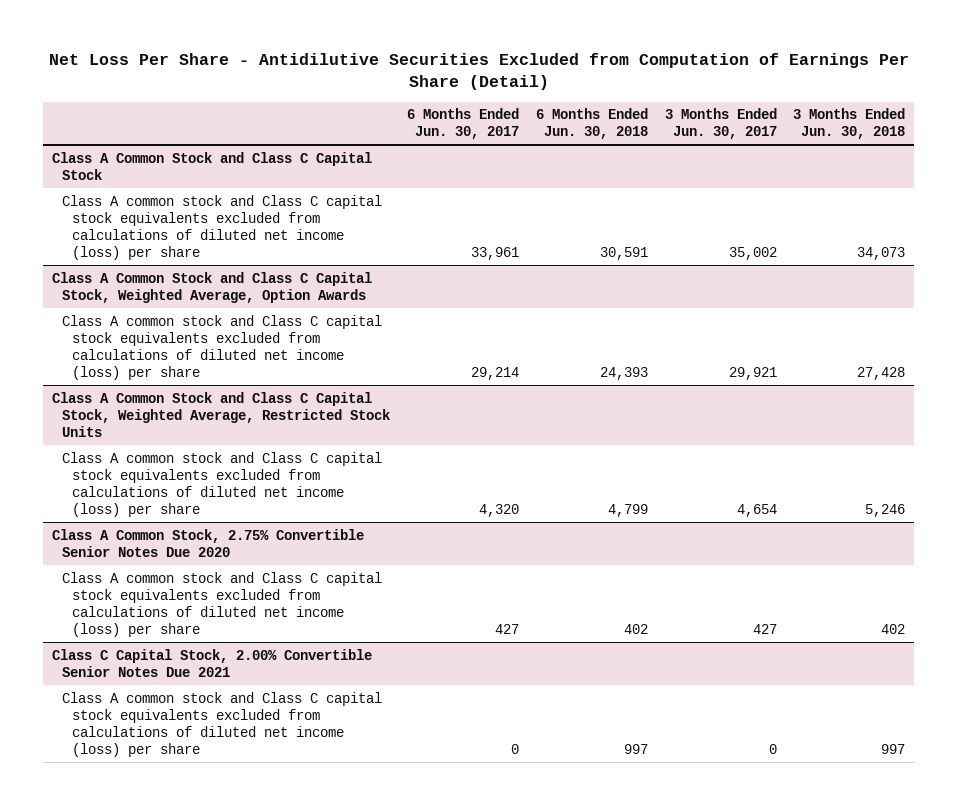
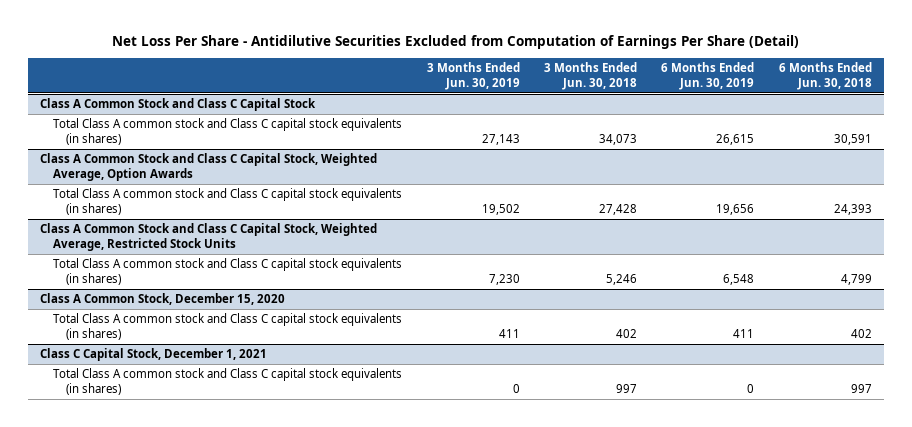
- | 6 Months Ended Jun. 30, 2017 | 6 Months Ended Jun. 30, 2018 | 3 Months Ended Jun. 30, 2017 | 3 Months Ended Jun. 30, 2018
+ | 3 Months Ended Jun. 30, 2019 | 3 Months Ended Jun. 30, 2018 | 6 Months Ended Jun. 30, 2019 | 6 Months Ended Jun. 30, 2018
@ Class A Common Stock and Class C Capital Stock
- Class A common stock and Class C capital stock equivalents excluded from calculations of diluted net income (loss) per share | 33,961 | 30,591 | 35,002 | 34,073
+ Total Class A common stock and Class C capital stock equivalents (in shares) | 27,143 | 34,073 | 26,615 | 30,591
@ Class A Common Stock and Class C Capital Stock, Weighted Average, Option Awards
- Class A common stock and Class C capital stock equivalents excluded from calculations of diluted net income (loss) per share | 29,214 | 24,393 | 29,921 | 27,428
+ Total Class A common stock and Class C capital stock equivalents (in shares) | 19,502 | 27,428 | 19,656 | 24,393
@ Class A Common Stock and Class C Capital Stock, Weighted Average, Restricted Stock Units
- Class A common stock and Class C capital stock equivalents excluded from calculations of diluted net income (loss) per share | 4,320 | 4,799 | 4,654 | 5,246
- Class A Common Stock, 2.75% Convertible Senior Notes Due 2020
- Class A common stock and Class C capital stock equivalents excluded from calculations of diluted net income (loss) per share | 427 | 402 | 427 | 402
- Class C Capital Stock, 2.00% Convertible Senior Notes Due 2021
- Class A common stock and Class C capital stock equivalents excluded from calculations of diluted net income (loss) per share | 0 | 997 | 0 | 997
@ Class A Common Stock and Class C Capital Stock, Weighted Average, Restricted Stock Units
+ Total Class A common stock and Class C capital stock equivalents (in shares) | 7,230 | 5,246 | 6,548 | 4,799
+ Class A Common Stock, December 15, 2020
+ Total Class A common stock and Class C capital stock equivalents (in shares) | 411 | 402 | 411 | 402
+ Class C Capital Stock, December 1, 2021
+ Total Class A common stock and Class C capital stock equivalents (in shares) | 0 | 997 | 0 | 997

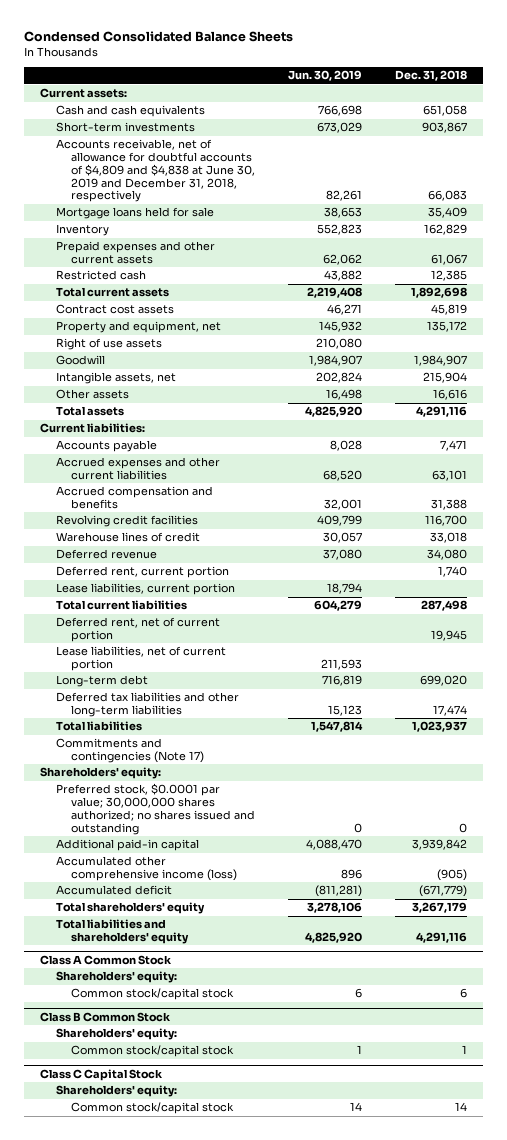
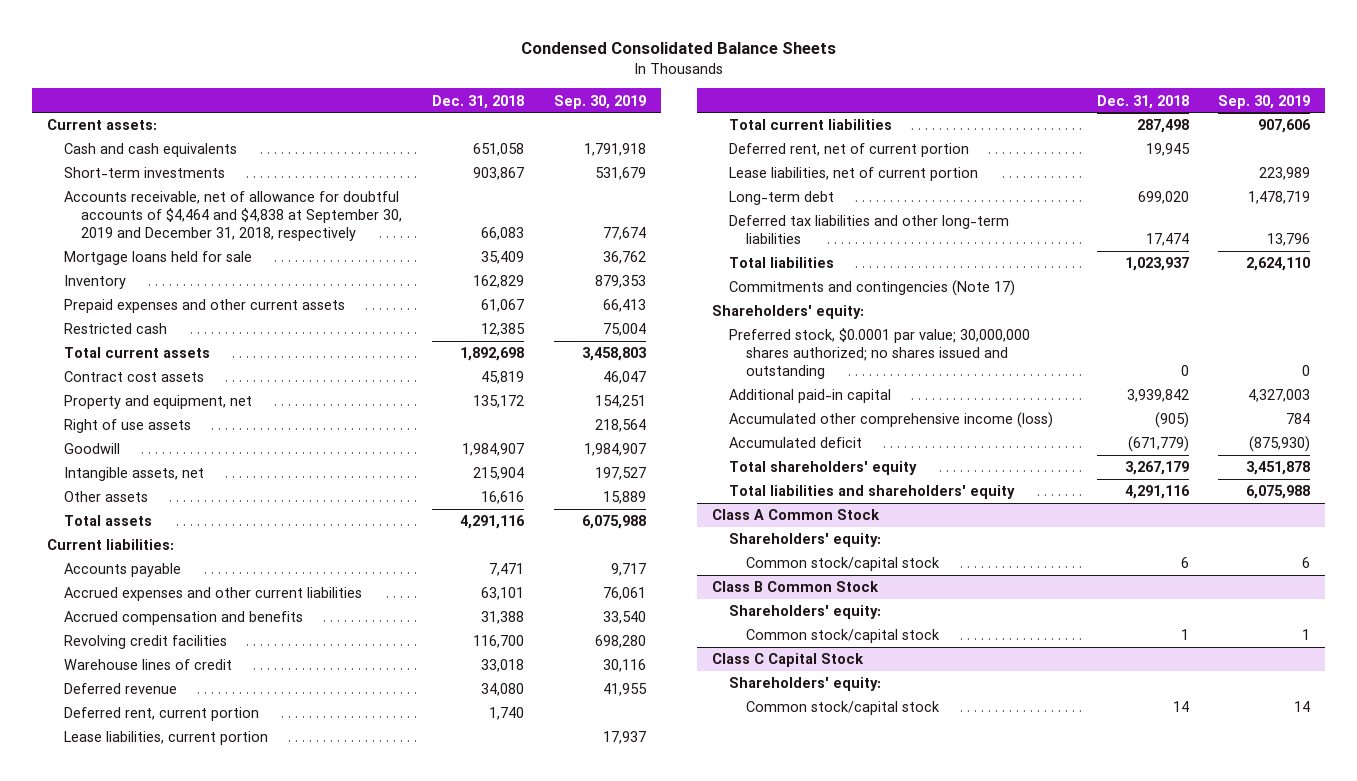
- | Jun. 30, 2019 | Dec. 31, 2018
+ | Dec. 31, 2018 | Sep. 30, 2019
- Accounts receivable, net of allowance for doubtful accounts of $4,809 and $4,838 at June 30, 2019 and December 31, 2018, respectively | 82,261 | 66,083
+ Accounts receivable, net of allowance for doubtful accounts of $4,464 and $4,838 at September 30, 2019 and December 31, 2018, respectively | 66,083 | 77,674

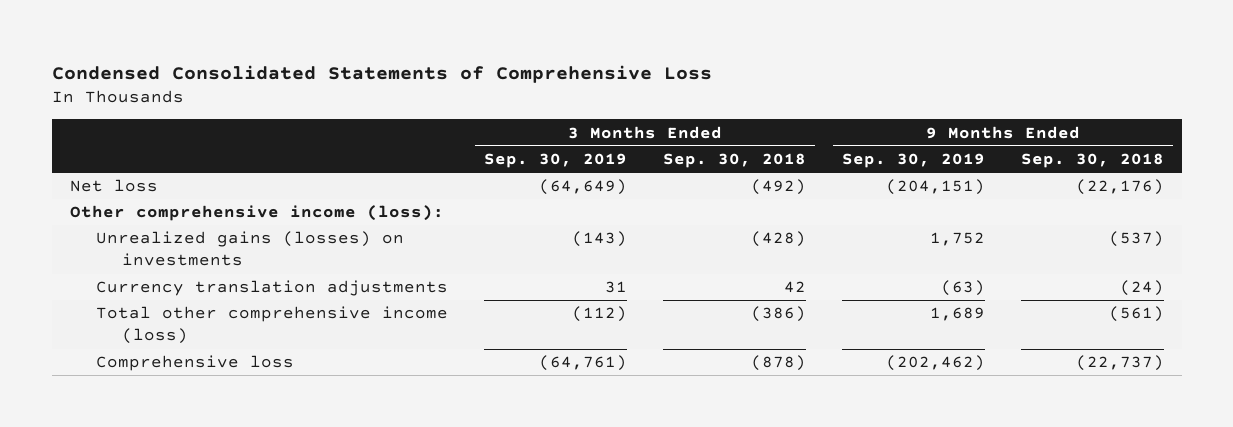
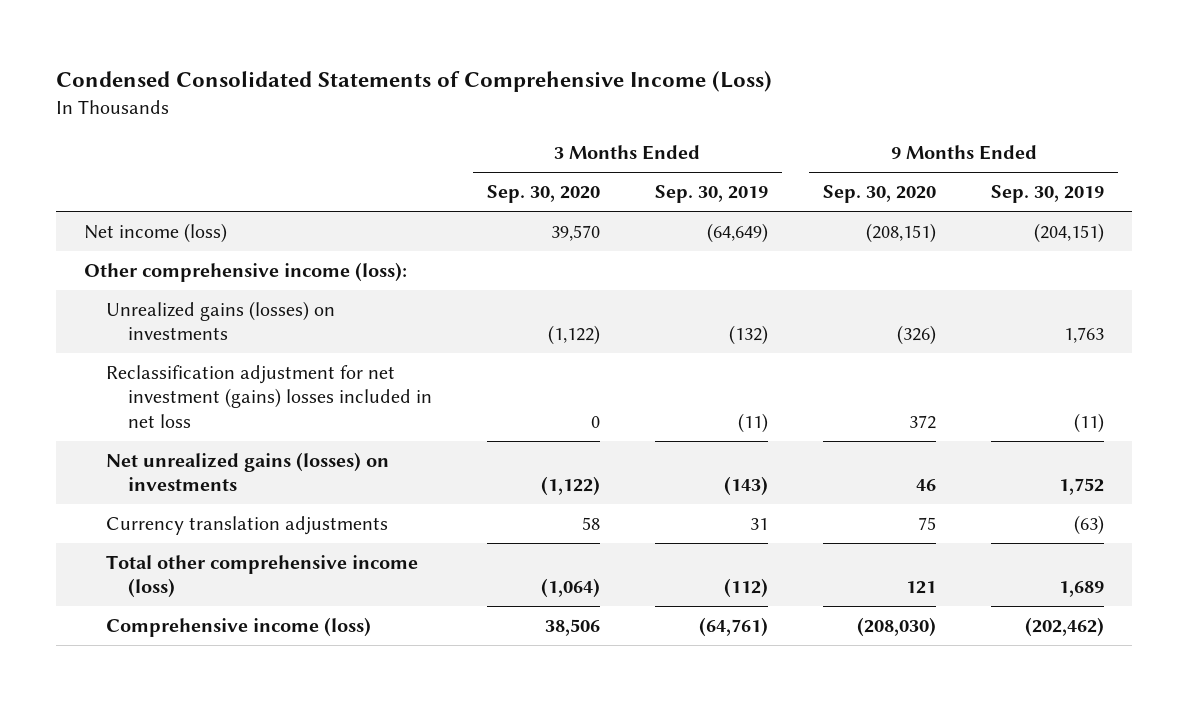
- Condensed Consolidated Statements of Comprehensive Loss
+ Condensed Consolidated Statements of Comprehensive Income (Loss)
- | 3 Months Ended Sep. 30, 2019 | 3 Months Ended Sep. 30, 2018 | 9 Months Ended Sep. 30, 2019 | 9 Months Ended Sep. 30, 2018
+ | 3 Months Ended Sep. 30, 2020 | 3 Months Ended Sep. 30, 2019 | 9 Months Ended Sep. 30, 2020 | 9 Months Ended Sep. 30, 2019
- Net loss | (64,649) | (492) | (204,151) | (22,176)
+ Net income (loss) | 39,570 | (64,649) | (208,151) | (204,151)
- Unrealized gains (losses) on investments | (143) | (428) | 1,752 | (537)
+ Unrealized gains (losses) on investments | (1,122) | (132) | (326) | 1,763
+ Reclassification adjustment for net investment (gains) losses included in net loss | 0 | (11) | 372 | (11)
+ Net unrealized gains (losses) on investments | (1,122) | (143) | 46 | 1,752
- Comprehensive loss | (64,761) | (878) | (202,462) | (22,737)
+ Comprehensive income (loss) | 38,506 | (64,761) | (208,030) | (202,462)

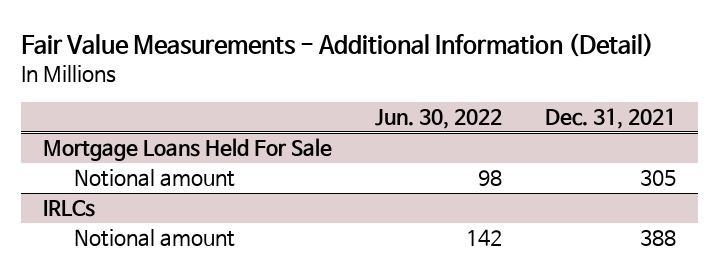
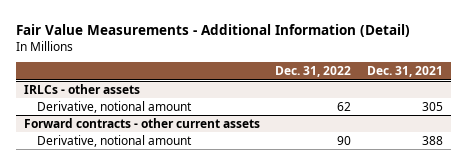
- | Jun. 30, 2022 | Dec. 31, 2021
+ | Dec. 31, 2022 | Dec. 31, 2021
- Mortgage Loans Held For Sale
- Notional amount | 98 | 305
- IRLCs
- Notional amount | 142 | 388
+ IRLCs - other assets
+ Derivative, notional amount | 62 | 305
+ Forward contracts - other current assets
+ Derivative, notional amount | 90 | 388

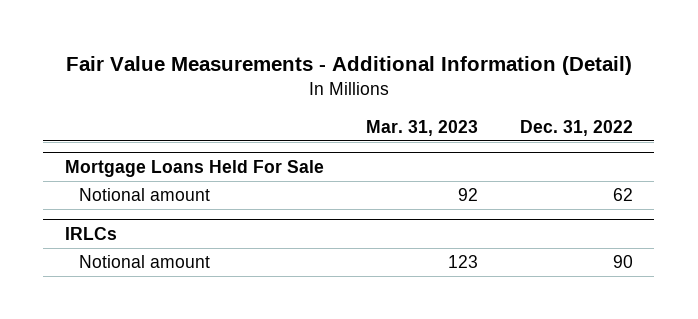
- | Dec. 31, 2022 | Dec. 31, 2021
+ | Mar. 31, 2023 | Dec. 31, 2022
- IRLCs - other assets
- Derivative, notional amount | 62 | 305
- Forward contracts - other current assets
- Derivative, notional amount | 90 | 388
+ Mortgage Loans Held For Sale
+ Notional amount | 92 | 62
+ IRLCs
+ Notional amount | 123 | 90

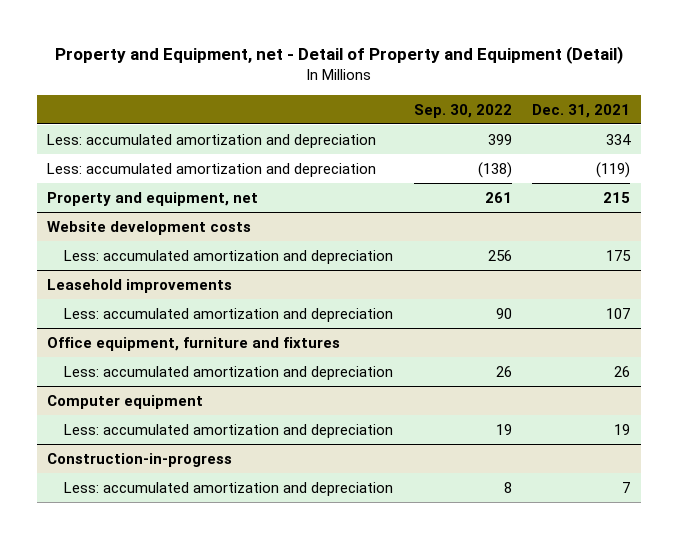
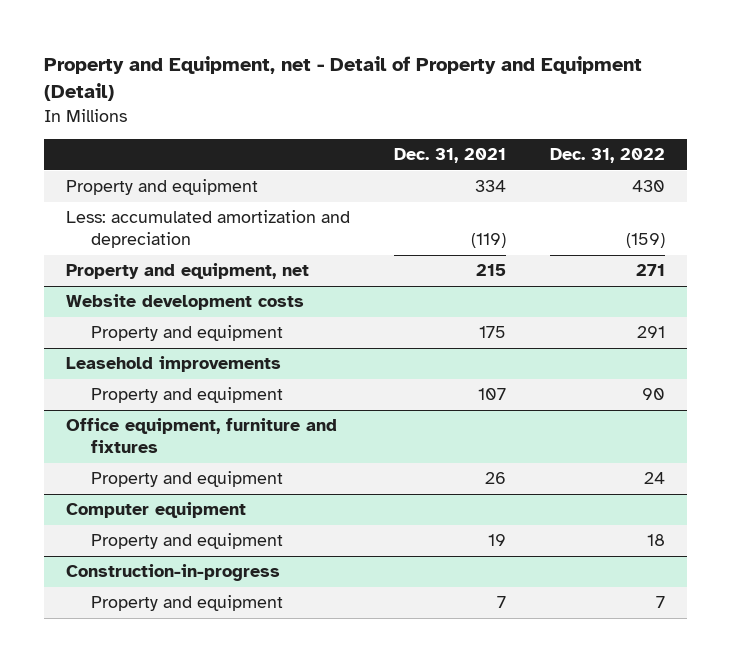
- | Sep. 30, 2022 | Dec. 31, 2021
+ | Dec. 31, 2021 | Dec. 31, 2022
- Less: accumulated amortization and depreciation | 399 | 334
+ Property and equipment | 334 | 430
@ Website development costs
- Less: accumulated amortization and depreciation | 256 | 175
+ Property and equipment | 175 | 291
@ Leasehold improvements
- Less: accumulated amortization and depreciation | 90 | 107
+ Property and equipment | 107 | 90
@ Office equipment, furniture and fixtures
- Less: accumulated amortization and depreciation | 26 | 26
+ Property and equipment | 26 | 24
@ Computer equipment
- Less: accumulated amortization and depreciation | 19 | 19
+ Property and equipment | 19 | 18
@ Construction-in-progress
- Less: accumulated amortization and depreciation | 8 | 7
+ Property and equipment | 7 | 7

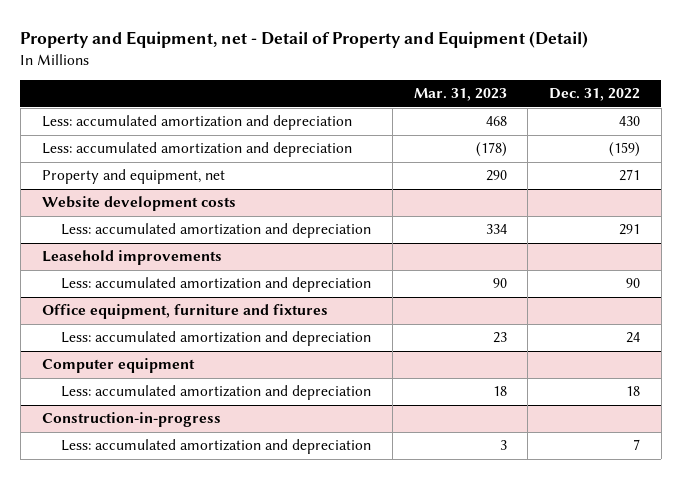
- | Dec. 31, 2021 | Dec. 31, 2022
+ | Mar. 31, 2023 | Dec. 31, 2022
- Property and equipment | 334 | 430
+ Less: accumulated amortization and depreciation | 468 | 430
@ Website development costs
- Property and equipment | 175 | 291
+ Less: accumulated amortization and depreciation | 334 | 291
@ Leasehold improvements
- Property and equipment | 107 | 90
+ Less: accumulated amortization and depreciation | 90 | 90
@ Office equipment, furniture and fixtures
- Property and equipment | 26 | 24
+ Less: accumulated amortization and depreciation | 23 | 24
@ Computer equipment
- Property and equipment | 19 | 18
+ Less: accumulated amortization and depreciation | 18 | 18
@ Construction-in-progress
- Property and equipment | 7 | 7
+ Less: accumulated amortization and depreciation | 3 | 7

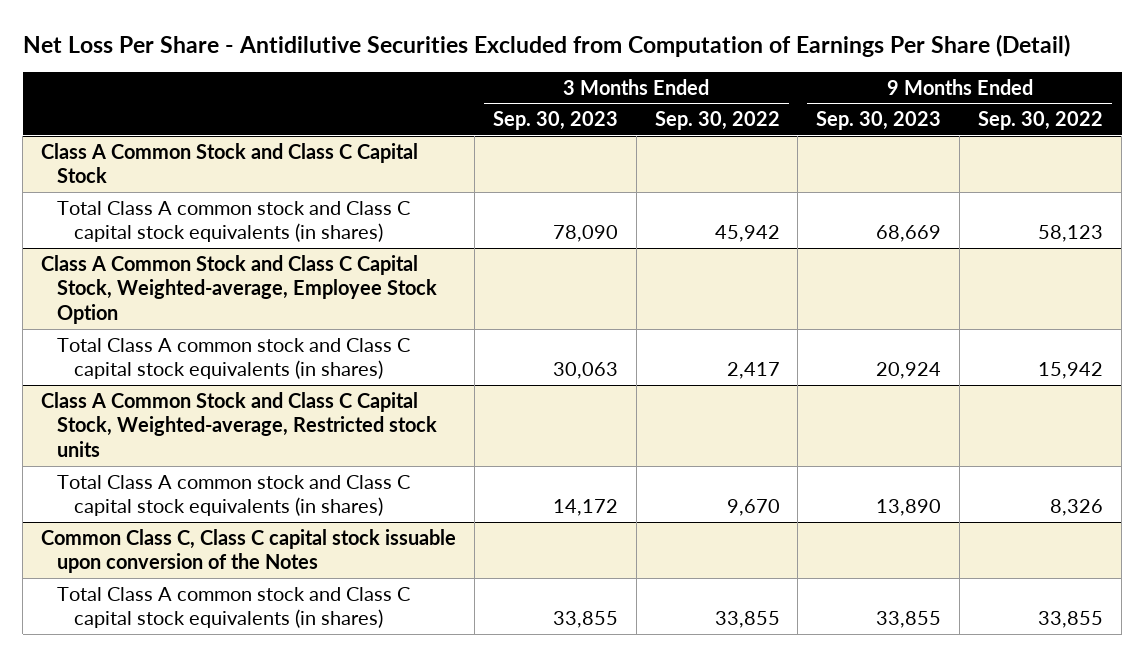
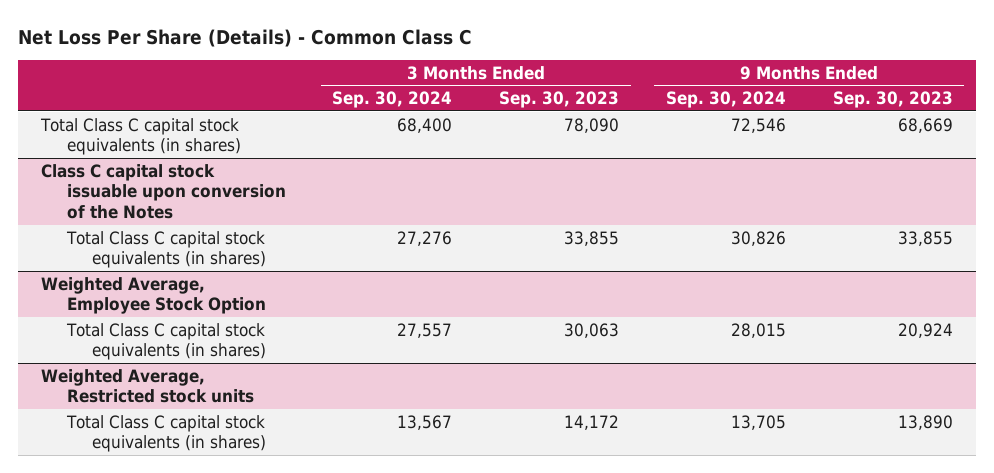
- Net Loss Per Share - Antidilutive Securities Excluded from Computation of Earnings Per Share (Detail)
+ Net Loss Per Share (Details) - Common Class C
- | 3 Months Ended Sep. 30, 2023 | 3 Months Ended Sep. 30, 2022 | 9 Months Ended Sep. 30, 2023 | 9 Months Ended Sep. 30, 2022
+ | 3 Months Ended Sep. 30, 2024 | 3 Months Ended Sep. 30, 2023 | 9 Months Ended Sep. 30, 2024 | 9 Months Ended Sep. 30, 2023
- Class A Common Stock and Class C Capital Stock
- Total Class A common stock and Class C capital stock equivalents (in shares) | 78,090 | 45,942 | 68,669 | 58,123
- Class A Common Stock and Class C Capital Stock, Weighted-average, Employee Stock Option
- Total Class A common stock and Class C capital stock equivalents (in shares) | 30,063 | 2,417 | 20,924 | 15,942
- Class A Common Stock and Class C Capital Stock, Weighted-average, Restricted stock units
- Total Class A common stock and Class C capital stock equivalents (in shares) | 14,172 | 9,670 | 13,890 | 8,326
- Common Class C, Class C capital stock issuable upon conversion of the Notes
- Total Class A common stock and Class C capital stock equivalents (in shares) | 33,855 | 33,855 | 33,855 | 33,855
+ Total Class C capital stock equivalents (in shares) | 68,400 | 78,090 | 72,546 | 68,669
+ Class C capital stock issuable upon conversion of the Notes
+ Total Class C capital stock equivalents (in shares) | 27,276 | 33,855 | 30,826 | 33,855
+ Weighted Average, Employee Stock Option
+ Total Class C capital stock equivalents (in shares) | 27,557 | 30,063 | 28,015 | 20,924
+ Weighted Average, Restricted stock units
+ Total Class C capital stock equivalents (in shares) | 13,567 | 14,172 | 13,705 | 13,890

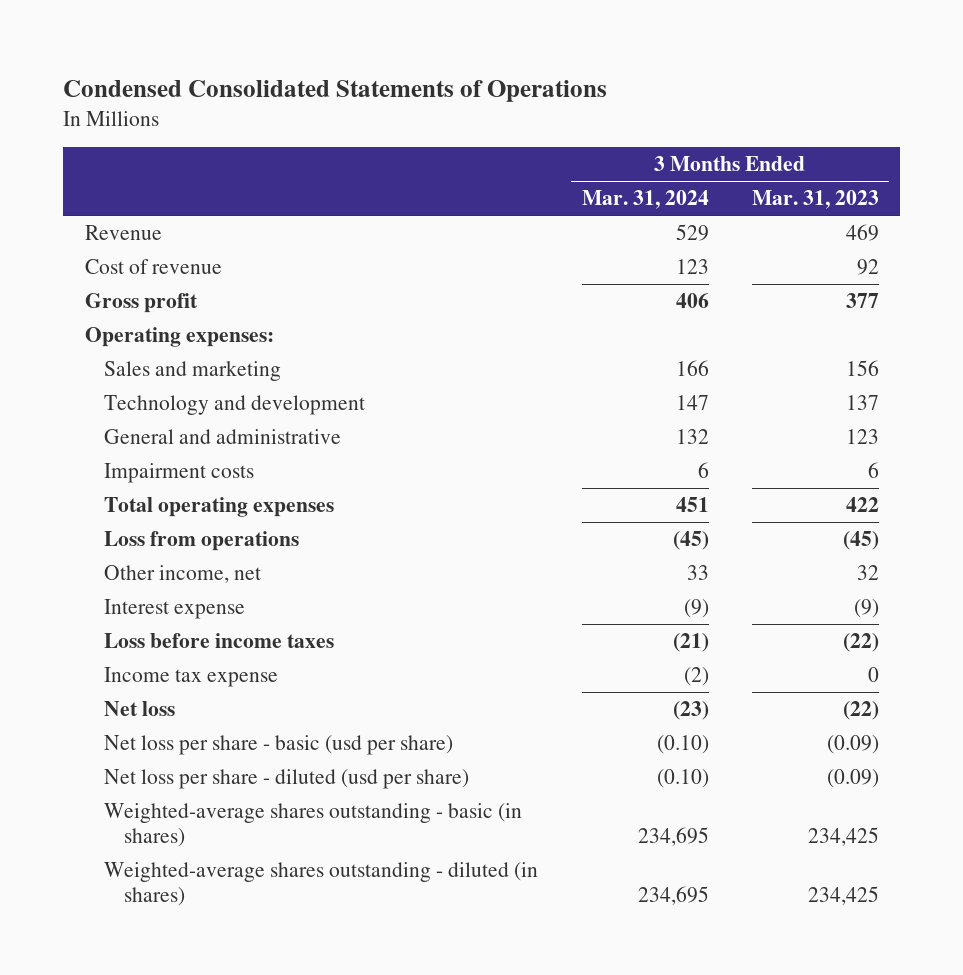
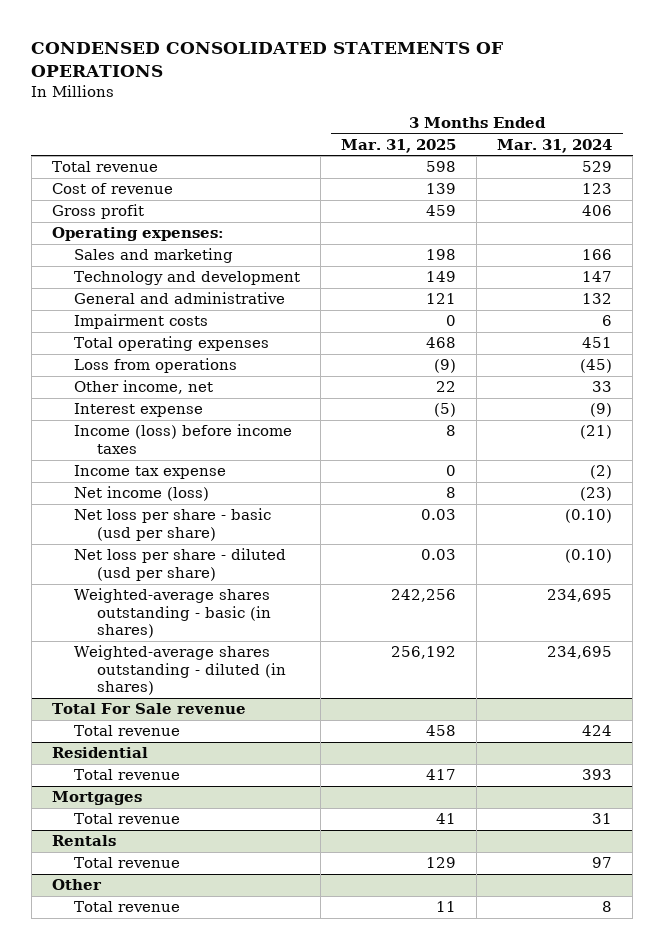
- Condensed Consolidated Statements of Operations
+ CONDENSED CONSOLIDATED STATEMENTS OF OPERATIONS
- | 3 Months Ended Mar. 31, 2024 | 3 Months Ended Mar. 31, 2023
+ | 3 Months Ended Mar. 31, 2025 | 3 Months Ended Mar. 31, 2024
- Revenue | 529 | 469
+ Total revenue | 598 | 529
- Loss before income taxes | (21) | (22)
+ Income (loss) before income taxes | 8 | (21)
- Net loss | (23) | (22)
+ Net income (loss) | 8 | (23)
+ Total For Sale revenue
+ Total revenue | 458 | 424
+ Residential
+ Total revenue | 417 | 393
+ Mortgages
+ Total revenue | 41 | 31
+ Rentals
+ Total revenue | 129 | 97
+ Other
+ Total revenue | 11 | 8

